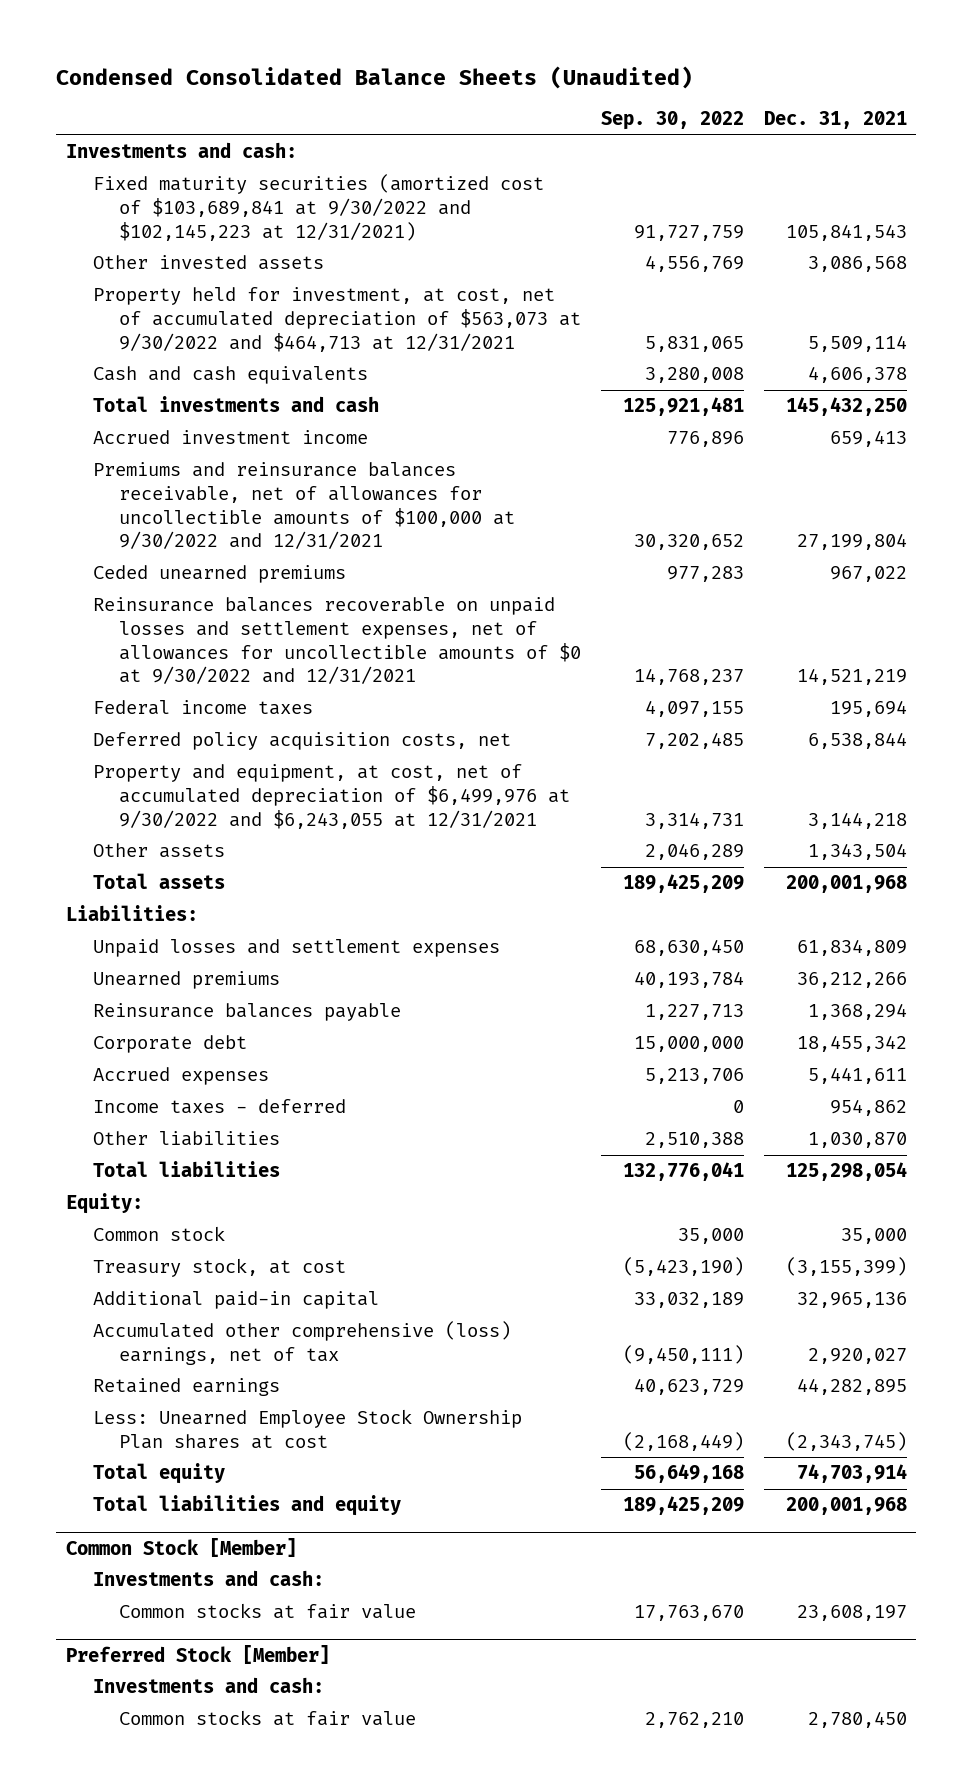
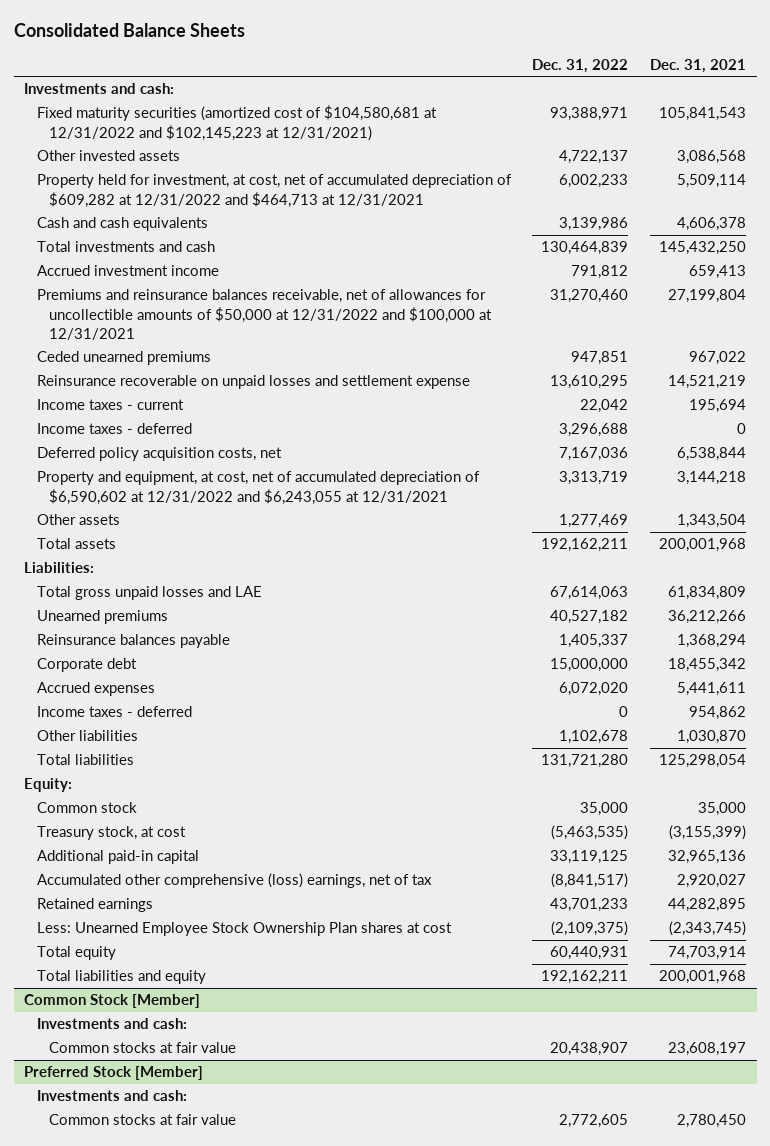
- Condensed Consolidated Balance Sheets (Unaudited)
+ Consolidated Balance Sheets
- | Sep. 30, 2022 | Dec. 31, 2021
+ | Dec. 31, 2022 | Dec. 31, 2021
- Fixed maturity securities (amortized cost of $103,689,841 at 9/30/2022 and $102,145,223 at 12/31/2021) | 91,727,759 | 105,841,543
+ Fixed maturity securities (amortized cost of $104,580,681 at 12/31/2022 and $102,145,223 at 12/31/2021) | 93,388,971 | 105,841,543
- Property held for investment, at cost, net of accumulated depreciation of $563,073 at 9/30/2022 and $464,713 at 12/31/2021 | 5,831,065 | 5,509,114
+ Property held for investment, at cost, net of accumulated depreciation of $609,282 at 12/31/2022 and $464,713 at 12/31/2021 | 6,002,233 | 5,509,114
- Premiums and reinsurance balances receivable, net of allowances for uncollectible amounts of $100,000 at 9/30/2022 and 12/31/2021 | 30,320,652 | 27,199,804
+ Premiums and reinsurance balances receivable, net of allowances for uncollectible amounts of $50,000 at 12/31/2022 and $100,000 at 12/31/2021 | 31,270,460 | 27,199,804
- Reinsurance balances recoverable on unpaid losses and settlement expenses, net of allowances for uncollectible amounts of $0 at 9/30/2022 and 12/31/2021 | 14,768,237 | 14,521,219
- Federal income taxes | 4,097,155 | 195,694
+ Reinsurance recoverable on unpaid losses and settlement expense | 13,610,295 | 14,521,219
+ Income taxes - current | 22,042 | 195,694
+ Income taxes - deferred | 3,296,688 | 0
- Property and equipment, at cost, net of accumulated depreciation of $6,499,976 at 9/30/2022 and $6,243,055 at 12/31/2021 | 3,314,731 | 3,144,218
+ Property and equipment, at cost, net of accumulated depreciation of $6,590,602 at 12/31/2022 and $6,243,055 at 12/31/2021 | 3,313,719 | 3,144,218
- Unpaid losses and settlement expenses | 68,630,450 | 61,834,809
+ Total gross unpaid losses and LAE | 67,614,063 | 61,834,809

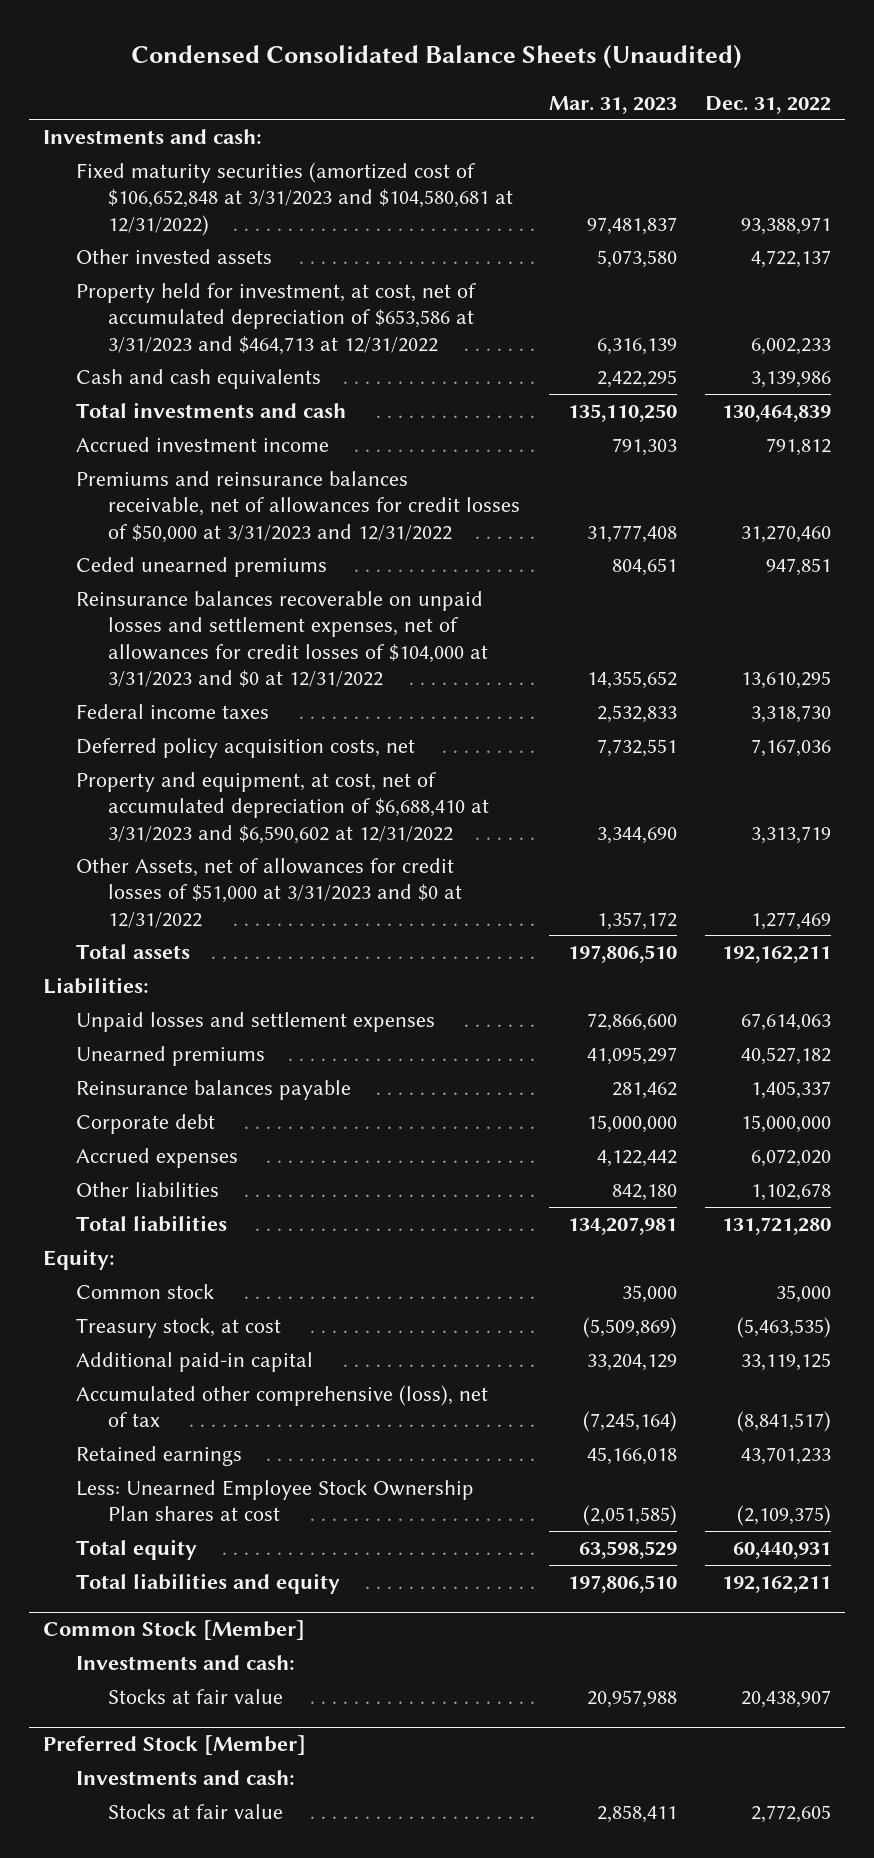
- Consolidated Balance Sheets
+ Condensed Consolidated Balance Sheets (Unaudited)
- | Dec. 31, 2022 | Dec. 31, 2021
+ | Mar. 31, 2023 | Dec. 31, 2022
- Fixed maturity securities (amortized cost of $104,580,681 at 12/31/2022 and $102,145,223 at 12/31/2021) | 93,388,971 | 105,841,543
+ Fixed maturity securities (amortized cost of $106,652,848 at 3/31/2023 and $104,580,681 at 12/31/2022) | 97,481,837 | 93,388,971
- Property held for investment, at cost, net of accumulated depreciation of $609,282 at 12/31/2022 and $464,713 at 12/31/2021 | 6,002,233 | 5,509,114
+ Property held for investment, at cost, net of accumulated depreciation of $653,586 at 3/31/2023 and $464,713 at 12/31/2022 | 6,316,139 | 6,002,233
- Premiums and reinsurance balances receivable, net of allowances for uncollectible amounts of $50,000 at 12/31/2022 and $100,000 at 12/31/2021 | 31,270,460 | 27,199,804
+ Premiums and reinsurance balances receivable, net of allowances for credit losses of $50,000 at 3/31/2023 and 12/31/2022 | 31,777,408 | 31,270,460
- Reinsurance recoverable on unpaid losses and settlement expense | 13,610,295 | 14,521,219
- Income taxes - current | 22,042 | 195,694
- Income taxes - deferred | 3,296,688 | 0
+ Reinsurance balances recoverable on unpaid losses and settlement expenses, net of allowances for credit losses of $104,000 at 3/31/2023 and $0 at 12/31/2022 | 14,355,652 | 13,610,295
+ Federal income taxes | 2,532,833 | 3,318,730
- Property and equipment, at cost, net of accumulated depreciation of $6,590,602 at 12/31/2022 and $6,243,055 at 12/31/2021 | 3,313,719 | 3,144,218
- Other assets | 1,277,469 | 1,343,504
+ Property and equipment, at cost, net of accumulated depreciation of $6,688,410 at 3/31/2023 and $6,590,602 at 12/31/2022 | 3,344,690 | 3,313,719
+ Other Assets, net of allowances for credit losses of $51,000 at 3/31/2023 and $0 at 12/31/2022 | 1,357,172 | 1,277,469
- Total gross unpaid losses and LAE | 67,614,063 | 61,834,809
+ Unpaid losses and settlement expenses | 72,866,600 | 67,614,063
- Income taxes - deferred | 0 | 954,862
- Accumulated other comprehensive (loss) earnings, net of tax | (8,841,517) | 2,920,027
+ Accumulated other comprehensive (loss), net of tax | (7,245,164) | (8,841,517)
@ Common Stock [Member]
- Common stocks at fair value | 20,438,907 | 23,608,197
+ Stocks at fair value | 20,957,988 | 20,438,907
@ Preferred Stock [Member]
- Common stocks at fair value | 2,772,605 | 2,780,450
+ Stocks at fair value | 2,858,411 | 2,772,605

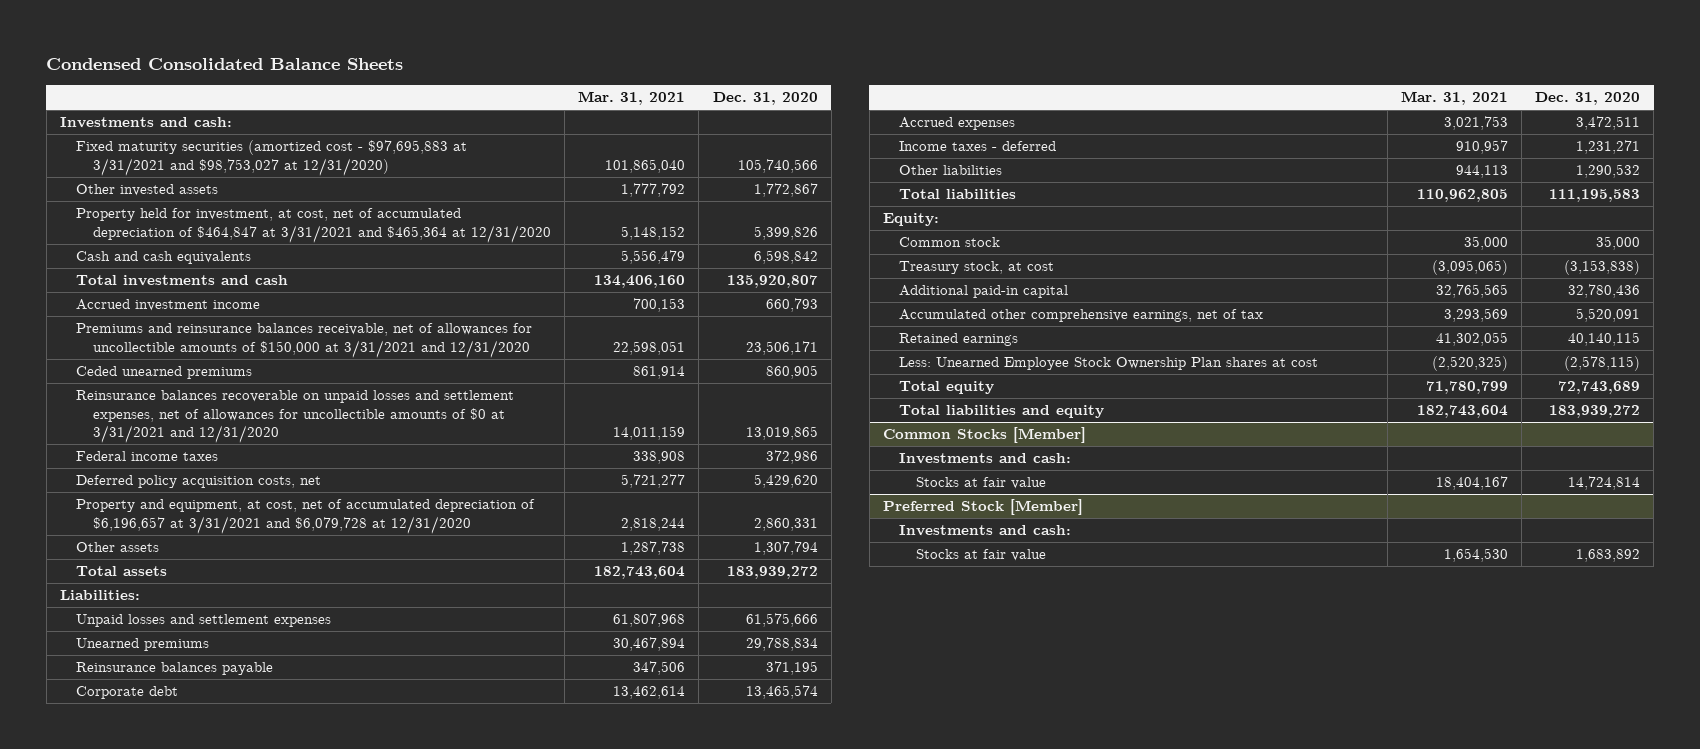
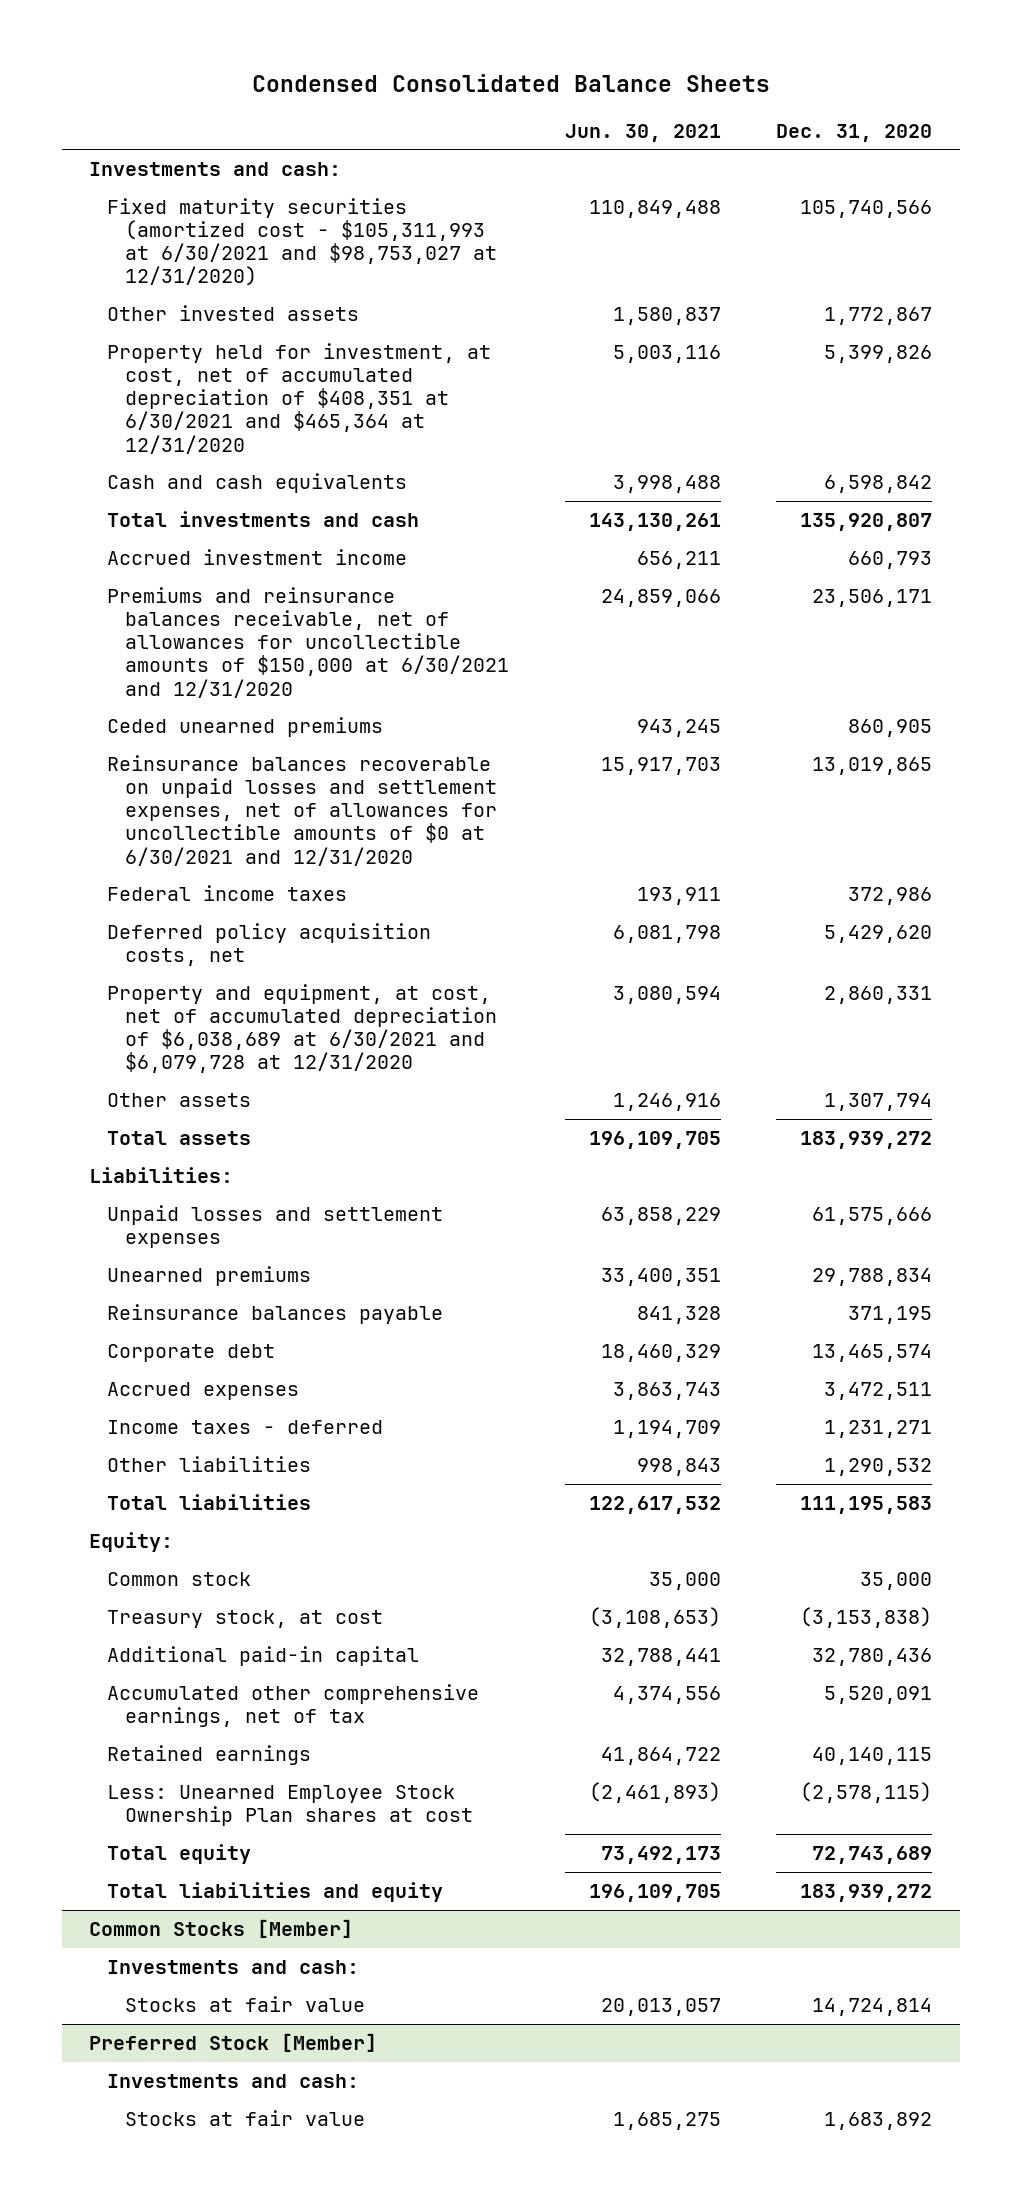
- | Mar. 31, 2021 | Dec. 31, 2020
+ | Jun. 30, 2021 | Dec. 31, 2020
- Fixed maturity securities (amortized cost - $97,695,883 at 3/31/2021 and $98,753,027 at 12/31/2020) | 101,865,040 | 105,740,566
+ Fixed maturity securities (amortized cost - $105,311,993 at 6/30/2021 and $98,753,027 at 12/31/2020) | 110,849,488 | 105,740,566
- Property held for investment, at cost, net of accumulated depreciation of $464,847 at 3/31/2021 and $465,364 at 12/31/2020 | 5,148,152 | 5,399,826
+ Property held for investment, at cost, net of accumulated depreciation of $408,351 at 6/30/2021 and $465,364 at 12/31/2020 | 5,003,116 | 5,399,826
- Premiums and reinsurance balances receivable, net of allowances for uncollectible amounts of $150,000 at 3/31/2021 and 12/31/2020 | 22,598,051 | 23,506,171
+ Premiums and reinsurance balances receivable, net of allowances for uncollectible amounts of $150,000 at 6/30/2021 and 12/31/2020 | 24,859,066 | 23,506,171
- Reinsurance balances recoverable on unpaid losses and settlement expenses, net of allowances for uncollectible amounts of $0 at 3/31/2021 and 12/31/2020 | 14,011,159 | 13,019,865
+ Reinsurance balances recoverable on unpaid losses and settlement expenses, net of allowances for uncollectible amounts of $0 at 6/30/2021 and 12/31/2020 | 15,917,703 | 13,019,865
- Property and equipment, at cost, net of accumulated depreciation of $6,196,657 at 3/31/2021 and $6,079,728 at 12/31/2020 | 2,818,244 | 2,860,331
+ Property and equipment, at cost, net of accumulated depreciation of $6,038,689 at 6/30/2021 and $6,079,728 at 12/31/2020 | 3,080,594 | 2,860,331

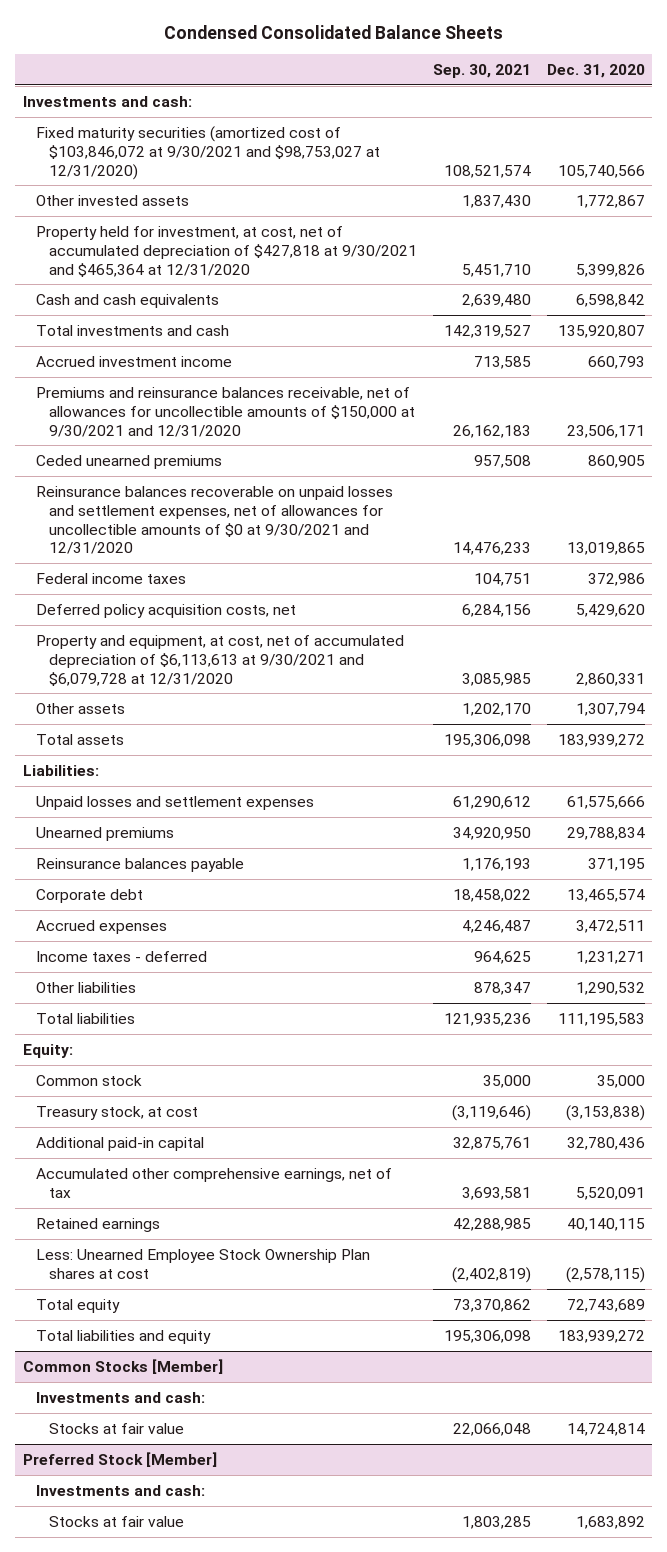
- | Jun. 30, 2021 | Dec. 31, 2020
+ | Sep. 30, 2021 | Dec. 31, 2020
- Fixed maturity securities (amortized cost - $105,311,993 at 6/30/2021 and $98,753,027 at 12/31/2020) | 110,849,488 | 105,740,566
+ Fixed maturity securities (amortized cost of $103,846,072 at 9/30/2021 and $98,753,027 at 12/31/2020) | 108,521,574 | 105,740,566
- Property held for investment, at cost, net of accumulated depreciation of $408,351 at 6/30/2021 and $465,364 at 12/31/2020 | 5,003,116 | 5,399,826
+ Property held for investment, at cost, net of accumulated depreciation of $427,818 at 9/30/2021 and $465,364 at 12/31/2020 | 5,451,710 | 5,399,826
- Premiums and reinsurance balances receivable, net of allowances for uncollectible amounts of $150,000 at 6/30/2021 and 12/31/2020 | 24,859,066 | 23,506,171
+ Premiums and reinsurance balances receivable, net of allowances for uncollectible amounts of $150,000 at 9/30/2021 and 12/31/2020 | 26,162,183 | 23,506,171
- Reinsurance balances recoverable on unpaid losses and settlement expenses, net of allowances for uncollectible amounts of $0 at 6/30/2021 and 12/31/2020 | 15,917,703 | 13,019,865
+ Reinsurance balances recoverable on unpaid losses and settlement expenses, net of allowances for uncollectible amounts of $0 at 9/30/2021 and 12/31/2020 | 14,476,233 | 13,019,865
- Property and equipment, at cost, net of accumulated depreciation of $6,038,689 at 6/30/2021 and $6,079,728 at 12/31/2020 | 3,080,594 | 2,860,331
+ Property and equipment, at cost, net of accumulated depreciation of $6,113,613 at 9/30/2021 and $6,079,728 at 12/31/2020 | 3,085,985 | 2,860,331

